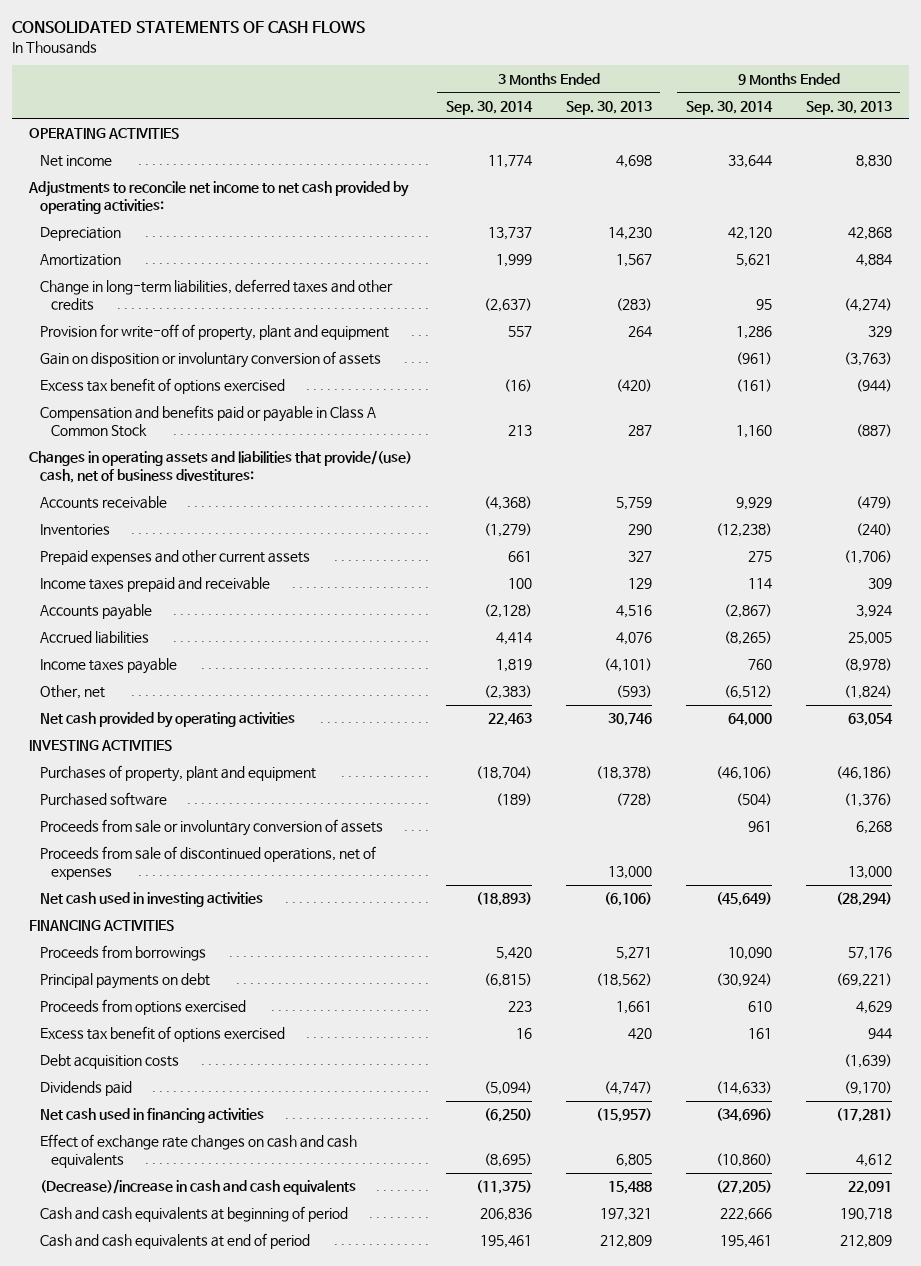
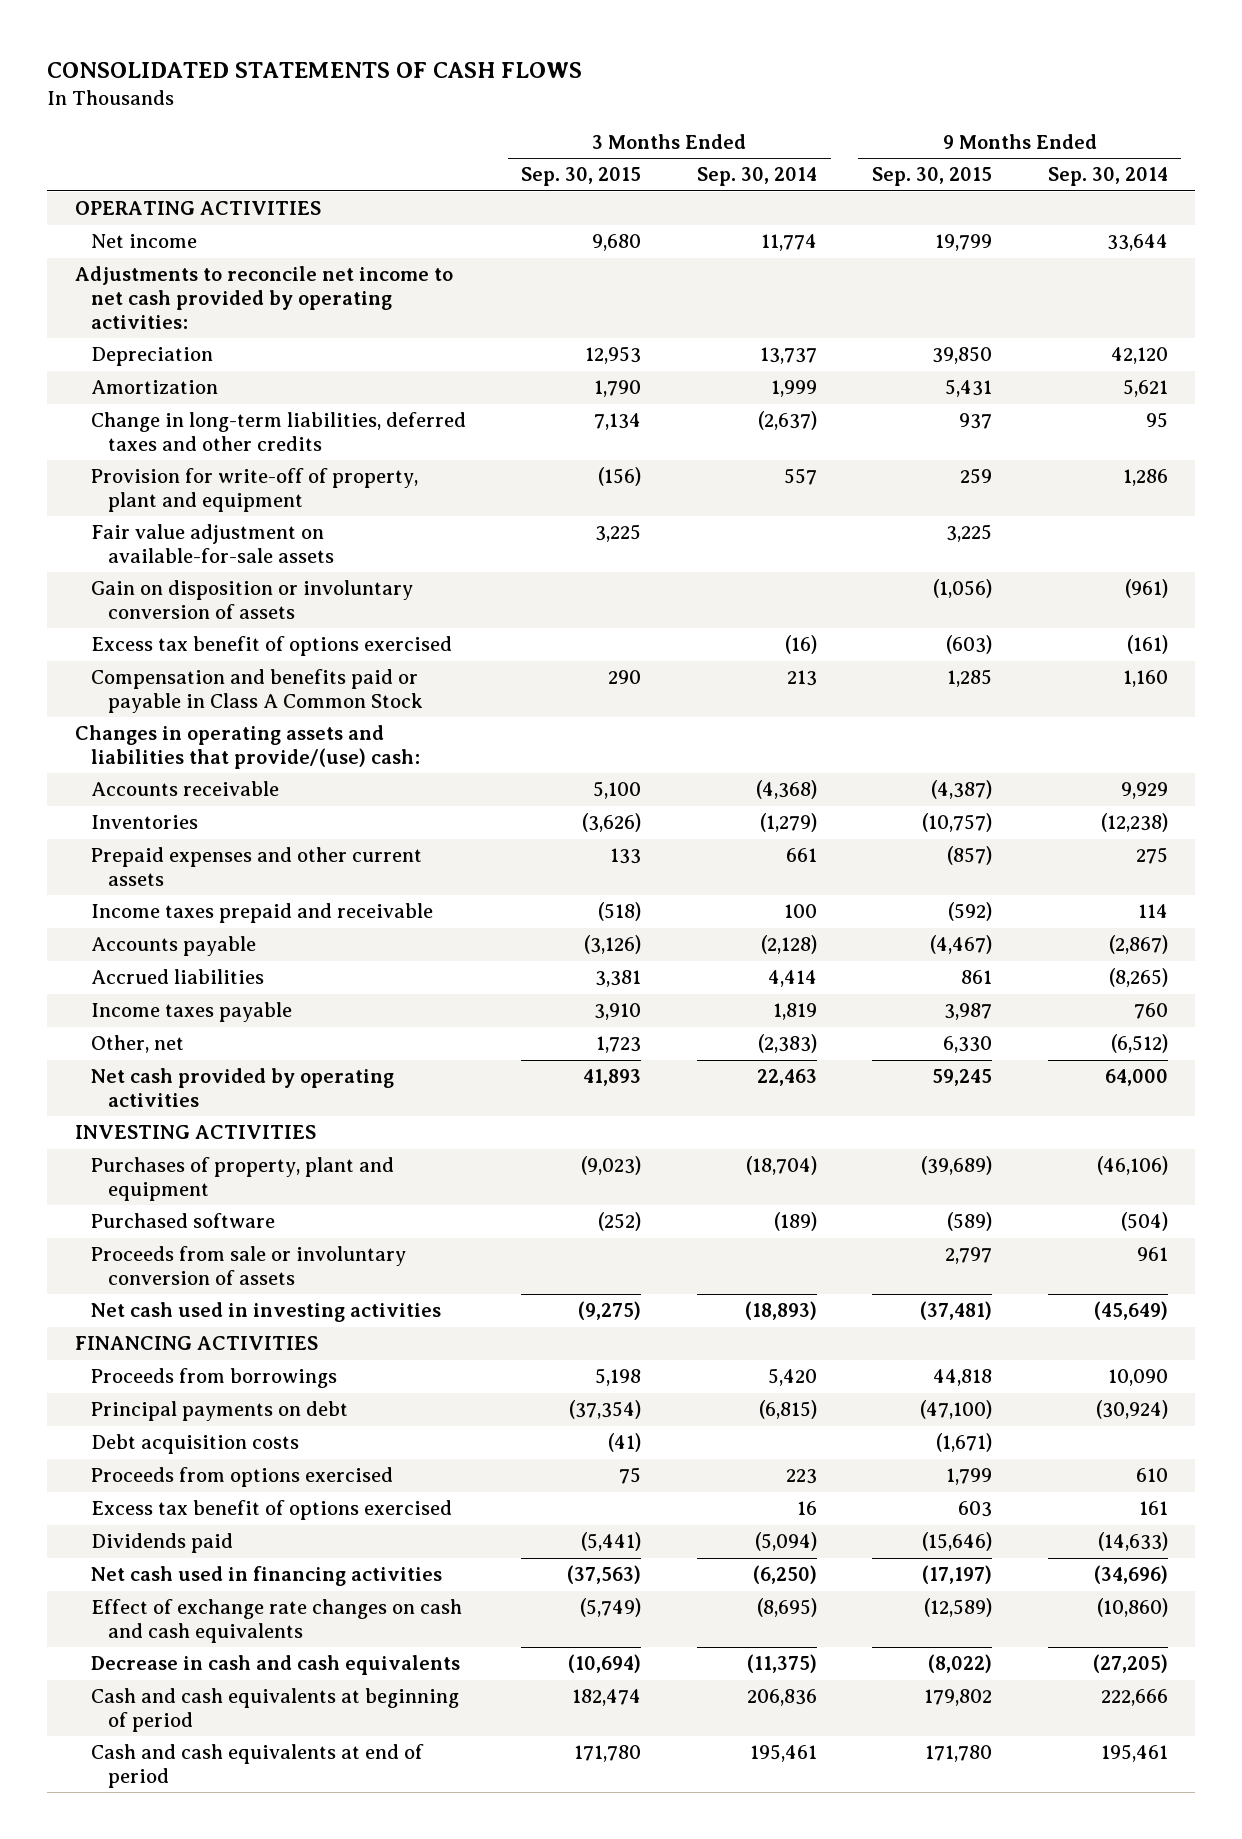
- | 3 Months Ended Sep. 30, 2014 | 3 Months Ended Sep. 30, 2013 | 9 Months Ended Sep. 30, 2014 | 9 Months Ended Sep. 30, 2013
+ | 3 Months Ended Sep. 30, 2015 | 3 Months Ended Sep. 30, 2014 | 9 Months Ended Sep. 30, 2015 | 9 Months Ended Sep. 30, 2014
+ Fair value adjustment on available-for-sale assets | 3,225 | | 3,225 |
- Changes in operating assets and liabilities that provide/(use) cash, net of business divestitures:
+ Changes in operating assets and liabilities that provide/(use) cash:
- Proceeds from sale of discontinued operations, net of expenses | | 13,000 | | 13,000
moved up: Debt acquisition costs | (41) | | (1,671) |
- (Decrease)/increase in cash and cash equivalents | (11,375) | 15,488 | (27,205) | 22,091
+ Decrease in cash and cash equivalents | (10,694) | (11,375) | (8,022) | (27,205)

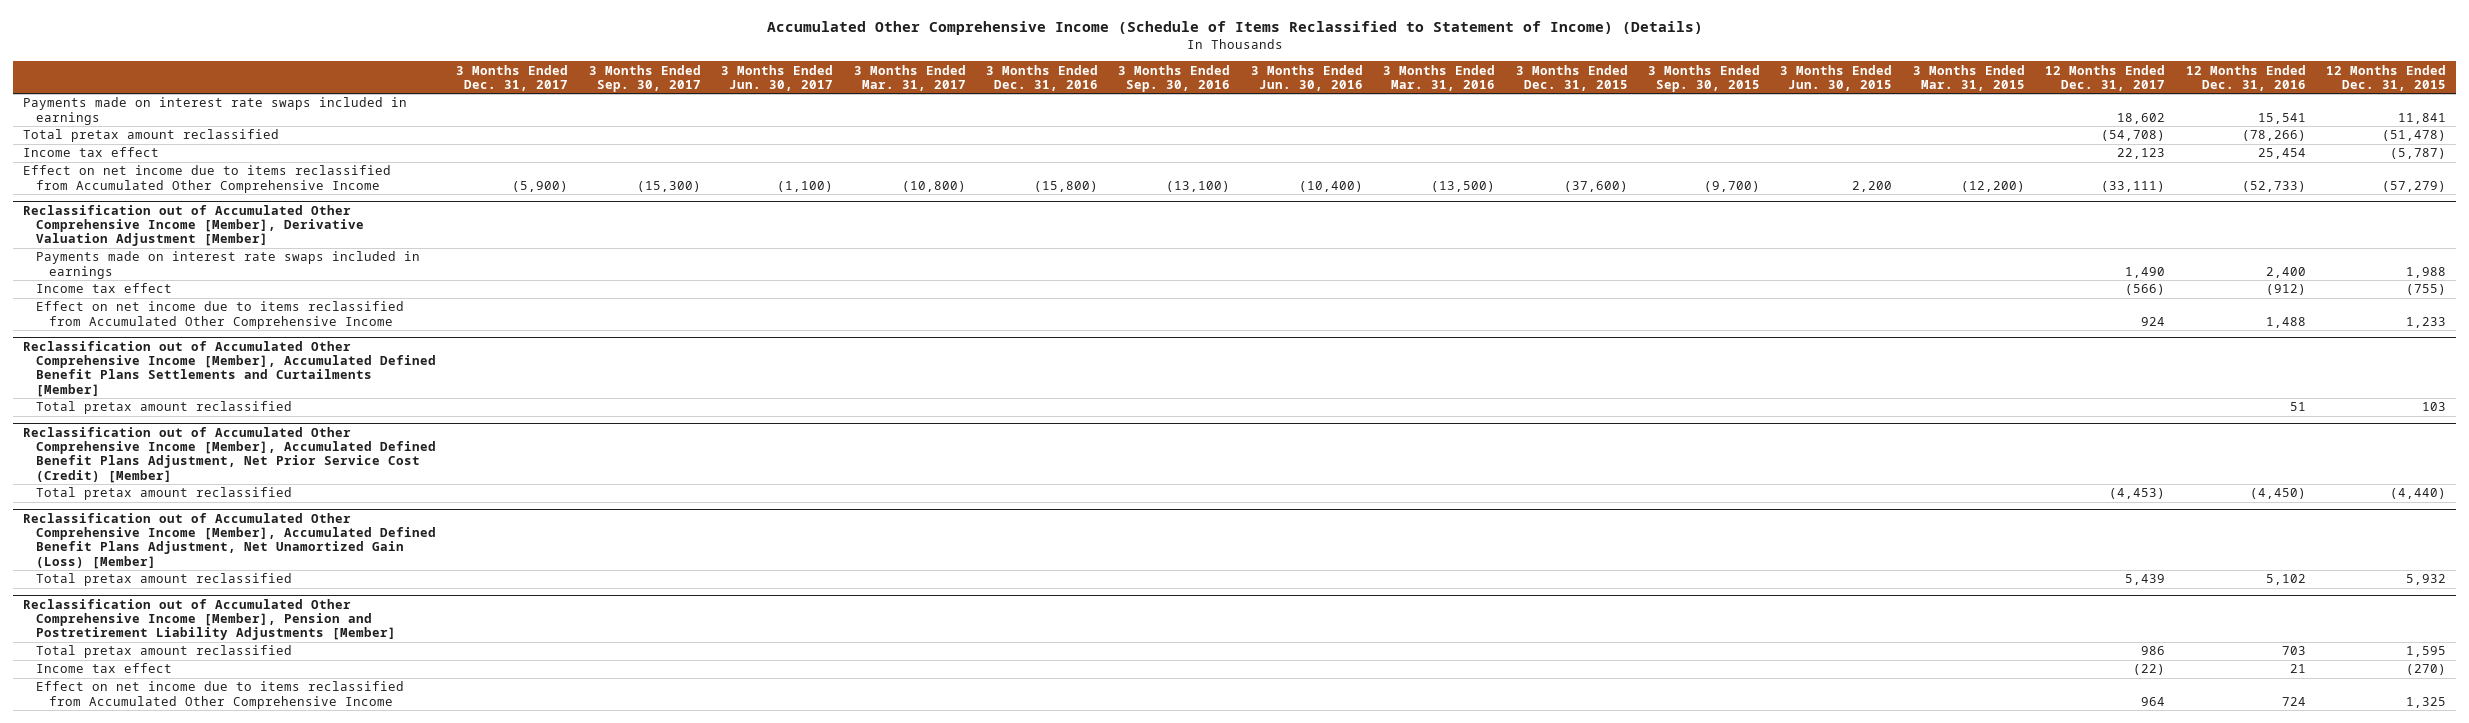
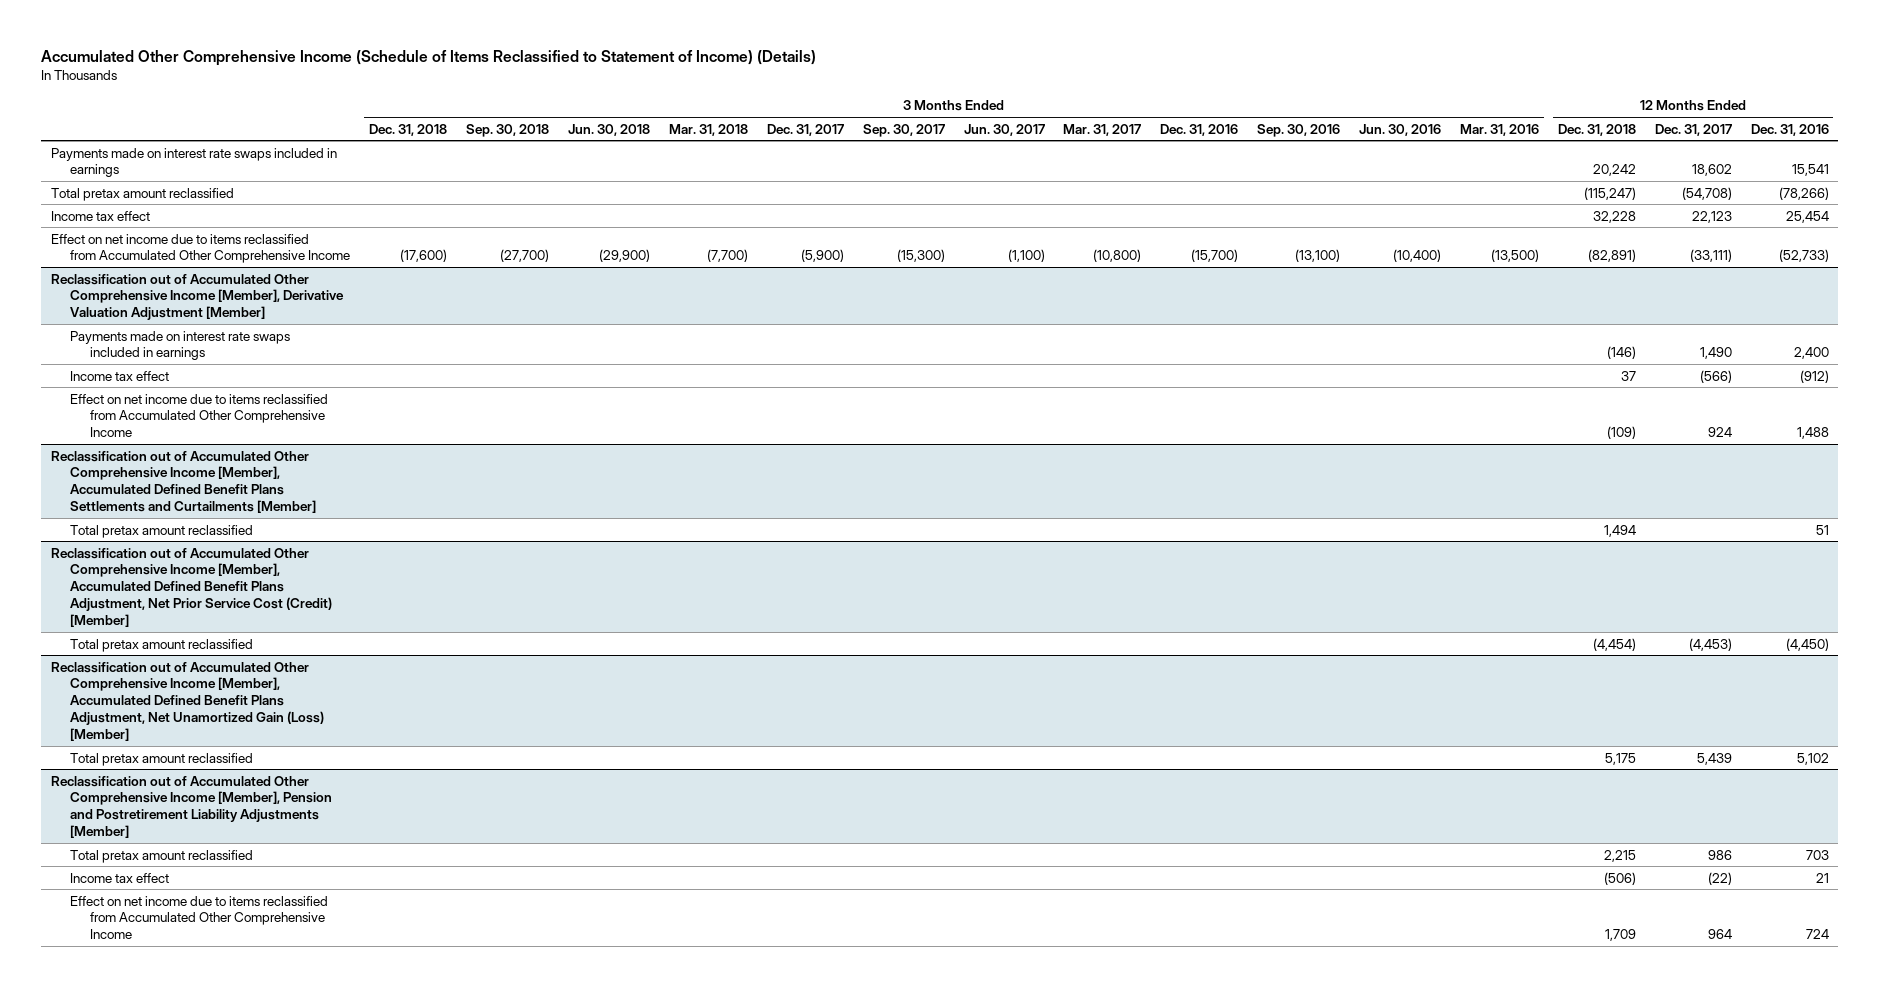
- | 3 Months Ended Dec. 31, 2017 | 3 Months Ended Sep. 30, 2017 | 3 Months Ended Jun. 30, 2017 | 3 Months Ended Mar. 31, 2017 | 3 Months Ended Dec. 31, 2016 | 3 Months Ended Sep. 30, 2016 | 3 Months Ended Jun. 30, 2016 | 3 Months Ended Mar. 31, 2016 | 3 Months Ended Dec. 31, 2015 | 3 Months Ended Sep. 30, 2015 | 3 Months Ended Jun. 30, 2015 | 3 Months Ended Mar. 31, 2015 | 12 Months Ended Dec. 31, 2017 | 12 Months Ended Dec. 31, 2016 | 12 Months Ended Dec. 31, 2015
+ | 3 Months Ended Dec. 31, 2018 | 3 Months Ended Sep. 30, 2018 | 3 Months Ended Jun. 30, 2018 | 3 Months Ended Mar. 31, 2018 | 3 Months Ended Dec. 31, 2017 | 3 Months Ended Sep. 30, 2017 | 3 Months Ended Jun. 30, 2017 | 3 Months Ended Mar. 31, 2017 | 3 Months Ended Dec. 31, 2016 | 3 Months Ended Sep. 30, 2016 | 3 Months Ended Jun. 30, 2016 | 3 Months Ended Mar. 31, 2016 | 12 Months Ended Dec. 31, 2018 | 12 Months Ended Dec. 31, 2017 | 12 Months Ended Dec. 31, 2016
- Effect on net income due to items reclassified from Accumulated Other Comprehensive Income | (5,900) | (15,300) | (1,100) | (10,800) | (15,800) | (13,100) | (10,400) | (13,500) | (37,600) | (9,700) | 2,200 | (12,200) | (33,111) | (52,733) | (57,279)
+ Effect on net income due to items reclassified from Accumulated Other Comprehensive Income | (17,600) | (27,700) | (29,900) | (7,700) | (5,900) | (15,300) | (1,100) | (10,800) | (15,700) | (13,100) | (10,400) | (13,500) | (82,891) | (33,111) | (52,733)

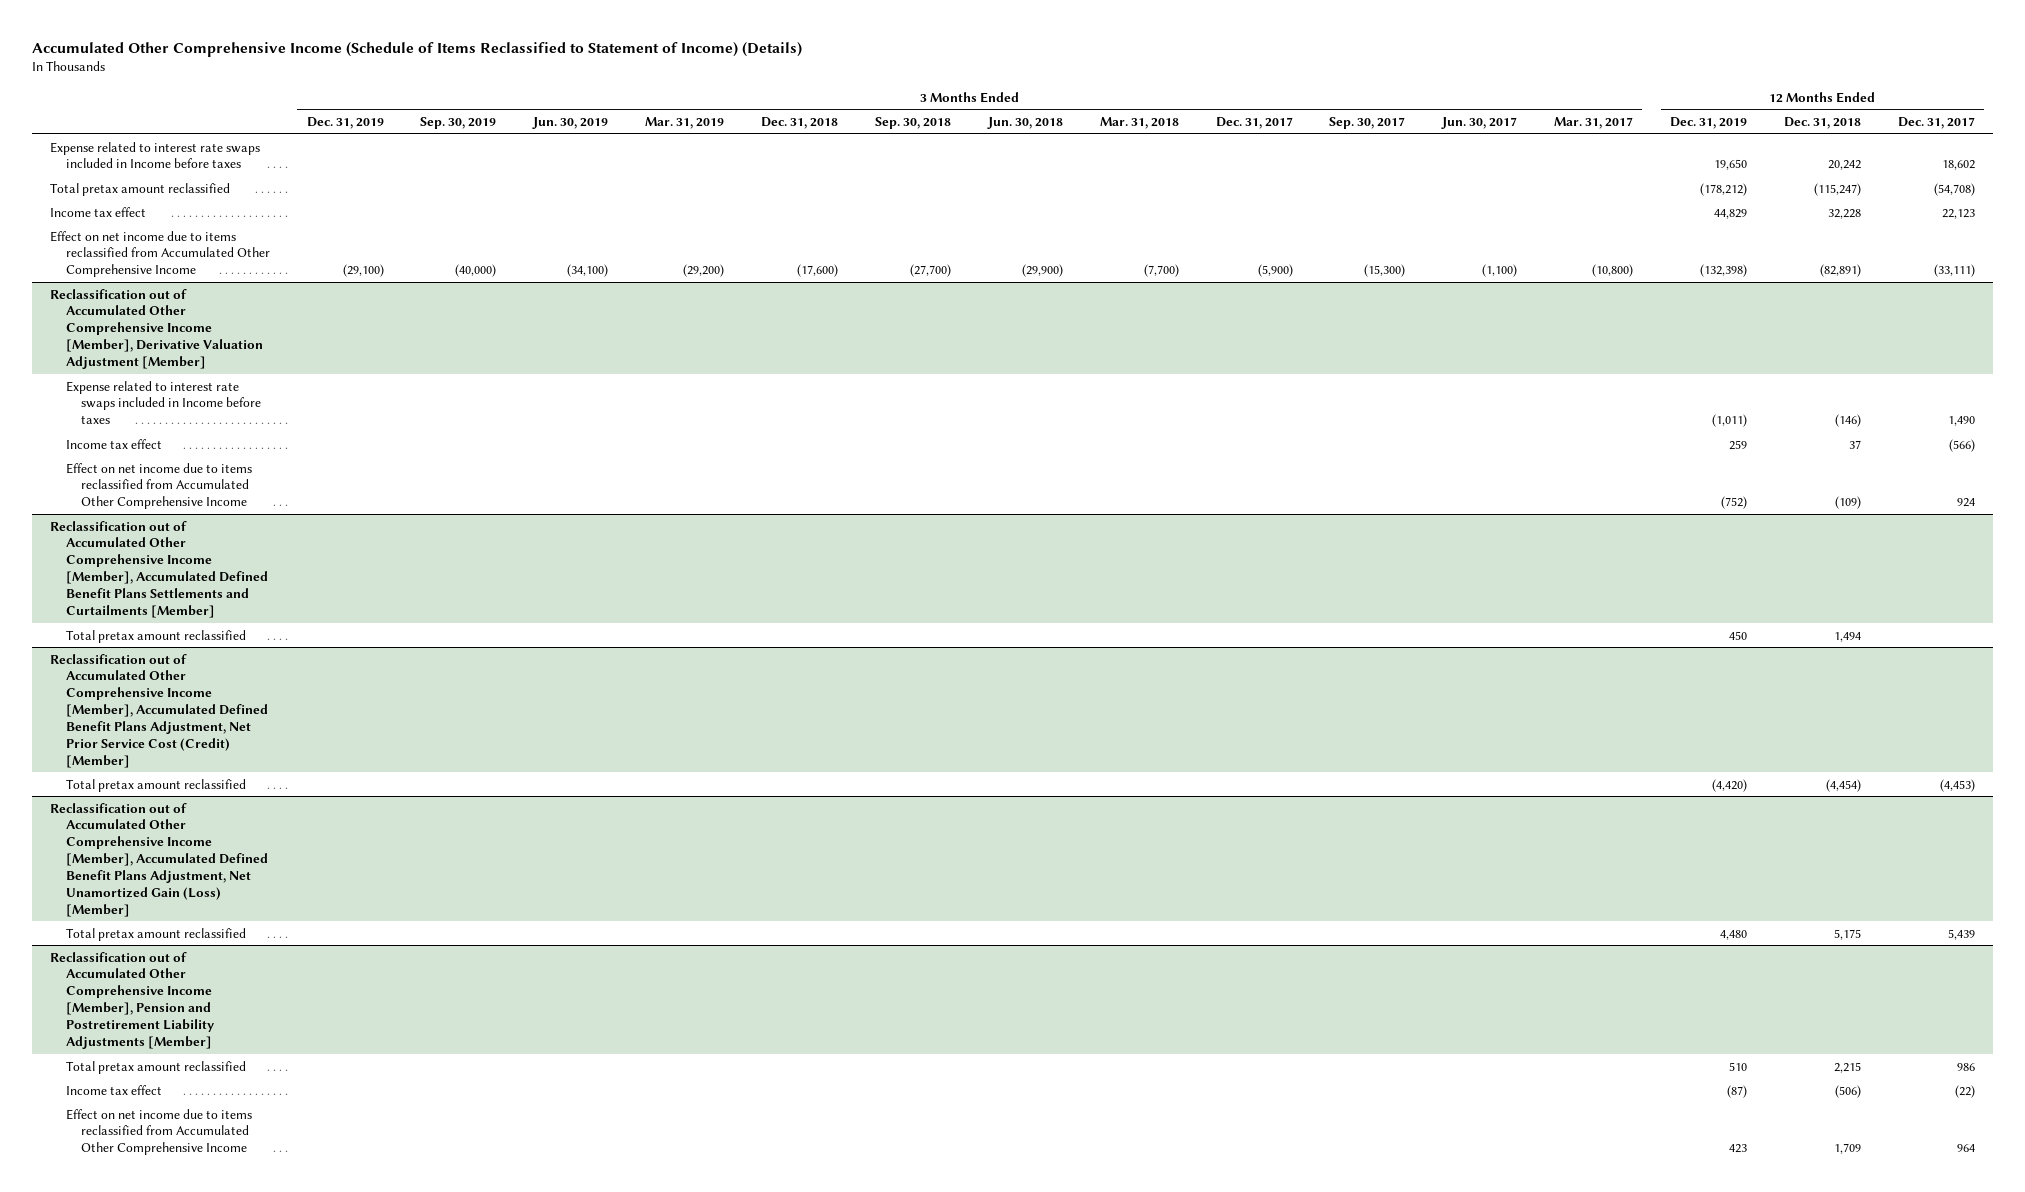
- | 3 Months Ended Dec. 31, 2018 | 3 Months Ended Sep. 30, 2018 | 3 Months Ended Jun. 30, 2018 | 3 Months Ended Mar. 31, 2018 | 3 Months Ended Dec. 31, 2017 | 3 Months Ended Sep. 30, 2017 | 3 Months Ended Jun. 30, 2017 | 3 Months Ended Mar. 31, 2017 | 3 Months Ended Dec. 31, 2016 | 3 Months Ended Sep. 30, 2016 | 3 Months Ended Jun. 30, 2016 | 3 Months Ended Mar. 31, 2016 | 12 Months Ended Dec. 31, 2018 | 12 Months Ended Dec. 31, 2017 | 12 Months Ended Dec. 31, 2016
+ | 3 Months Ended Dec. 31, 2019 | 3 Months Ended Sep. 30, 2019 | 3 Months Ended Jun. 30, 2019 | 3 Months Ended Mar. 31, 2019 | 3 Months Ended Dec. 31, 2018 | 3 Months Ended Sep. 30, 2018 | 3 Months Ended Jun. 30, 2018 | 3 Months Ended Mar. 31, 2018 | 3 Months Ended Dec. 31, 2017 | 3 Months Ended Sep. 30, 2017 | 3 Months Ended Jun. 30, 2017 | 3 Months Ended Mar. 31, 2017 | 12 Months Ended Dec. 31, 2019 | 12 Months Ended Dec. 31, 2018 | 12 Months Ended Dec. 31, 2017
- Payments made on interest rate swaps included in earnings | | | | | | | | | | | | | 20,242 | 18,602 | 15,541
+ Expense related to interest rate swaps included in Income before taxes | | | | | | | | | | | | | 19,650 | 20,242 | 18,602
@ Reclassification out of Accumulated Other Comprehensive Income [Member], Derivative Valuation Adjustment [Member]
- Payments made on interest rate swaps included in earnings | | | | | | | | | | | | | (146) | 1,490 | 2,400
+ Expense related to interest rate swaps included in Income before taxes | | | | | | | | | | | | | (1,011) | (146) | 1,490

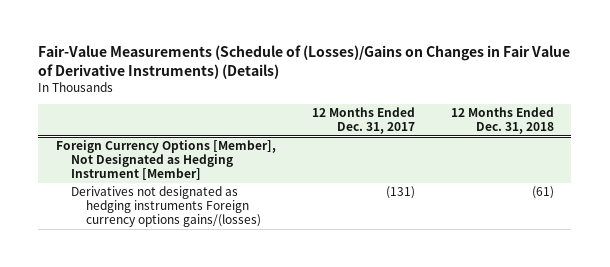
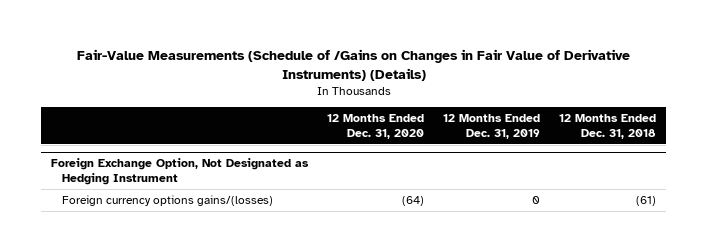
- Fair-Value Measurements (Schedule of (Losses)/Gains on Changes in Fair Value of Derivative Instruments) (Details)
+ Fair-Value Measurements (Schedule of /Gains on Changes in Fair Value of Derivative Instruments) (Details)
- | 12 Months Ended Dec. 31, 2017 | 12 Months Ended Dec. 31, 2018
+ | 12 Months Ended Dec. 31, 2020 | 12 Months Ended Dec. 31, 2019 | 12 Months Ended Dec. 31, 2018
- Foreign Currency Options [Member], Not Designated as Hedging Instrument [Member]
- Derivatives not designated as hedging instruments Foreign currency options gains/(losses) | (131) | (61)
+ Foreign Exchange Option, Not Designated as Hedging Instrument
+ Foreign currency options gains/(losses) | (64) | 0 | (61)

